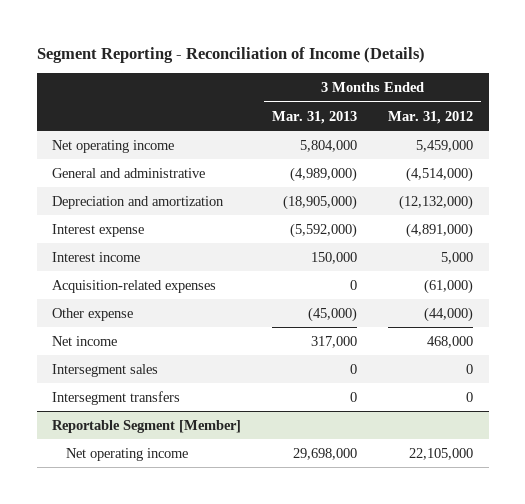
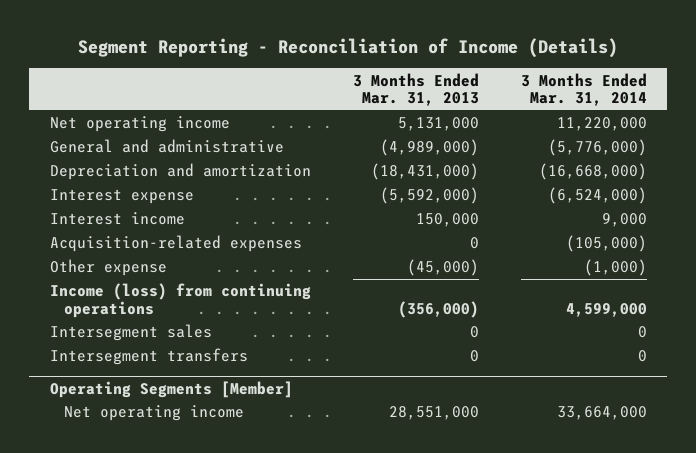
- | 3 Months Ended Mar. 31, 2013 | 3 Months Ended Mar. 31, 2012
+ | 3 Months Ended Mar. 31, 2013 | 3 Months Ended Mar. 31, 2014
- Net operating income | 5,804,000 | 5,459,000
+ Net operating income | 5,131,000 | 11,220,000
- Depreciation and amortization | (18,905,000) | (12,132,000)
+ Depreciation and amortization | (18,431,000) | (16,668,000)
- Net income | 317,000 | 468,000
+ Income (loss) from continuing operations | (356,000) | 4,599,000
- Reportable Segment [Member]
- Net operating income | 29,698,000 | 22,105,000
+ Operating Segments [Member]
+ Net operating income | 28,551,000 | 33,664,000

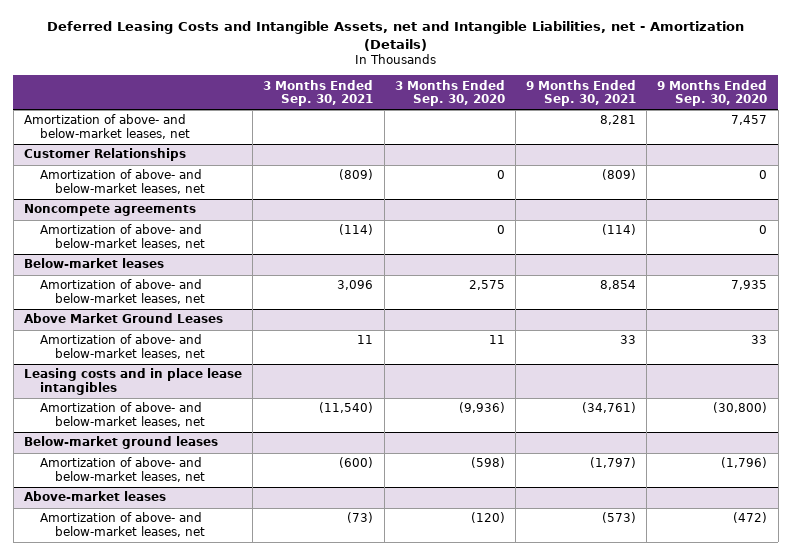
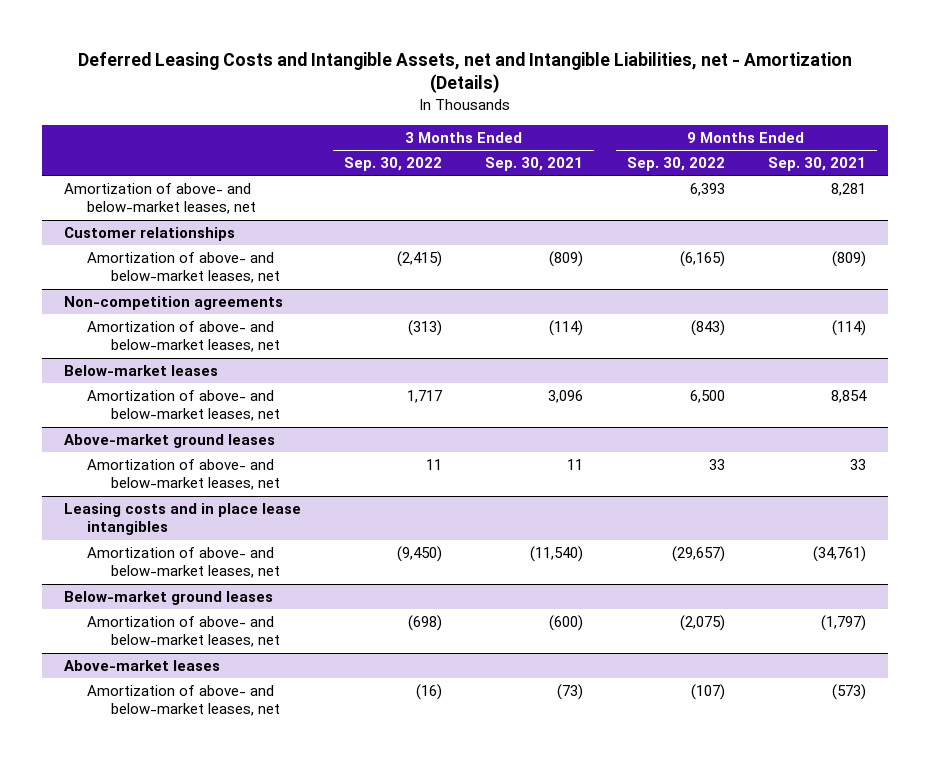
- | 3 Months Ended Sep. 30, 2021 | 3 Months Ended Sep. 30, 2020 | 9 Months Ended Sep. 30, 2021 | 9 Months Ended Sep. 30, 2020
+ | 3 Months Ended Sep. 30, 2022 | 3 Months Ended Sep. 30, 2021 | 9 Months Ended Sep. 30, 2022 | 9 Months Ended Sep. 30, 2021
- Customer Relationships
+ Customer relationships
- Noncompete agreements
+ Non-competition agreements
- Above Market Ground Leases
+ Above-market ground leases

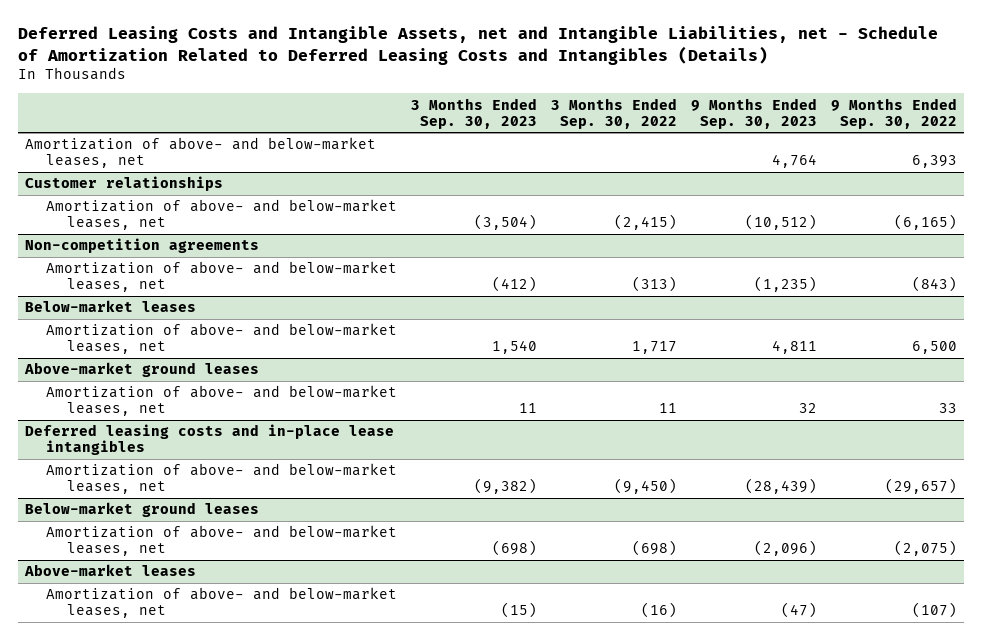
- Deferred Leasing Costs and Intangible Assets, net and Intangible Liabilities, net - Amortization (Details)
+ Deferred Leasing Costs and Intangible Assets, net and Intangible Liabilities, net - Schedule of Amortization Related to Deferred Leasing Costs and Intangibles (Details)
- | 3 Months Ended Sep. 30, 2022 | 3 Months Ended Sep. 30, 2021 | 9 Months Ended Sep. 30, 2022 | 9 Months Ended Sep. 30, 2021
+ | 3 Months Ended Sep. 30, 2023 | 3 Months Ended Sep. 30, 2022 | 9 Months Ended Sep. 30, 2023 | 9 Months Ended Sep. 30, 2022
- Leasing costs and in place lease intangibles
+ Deferred leasing costs and in-place lease intangibles

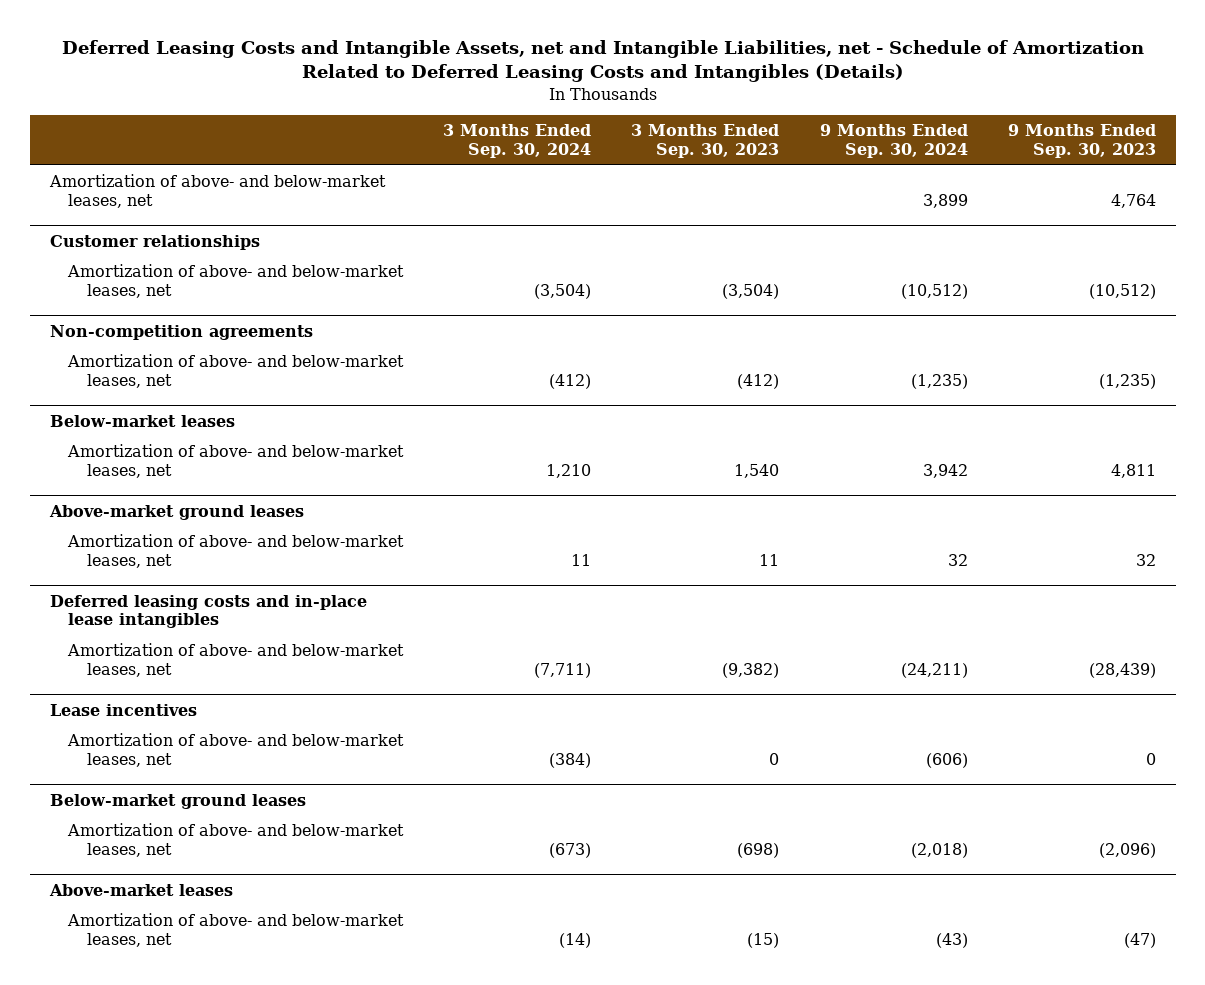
- | 3 Months Ended Sep. 30, 2023 | 3 Months Ended Sep. 30, 2022 | 9 Months Ended Sep. 30, 2023 | 9 Months Ended Sep. 30, 2022
+ | 3 Months Ended Sep. 30, 2024 | 3 Months Ended Sep. 30, 2023 | 9 Months Ended Sep. 30, 2024 | 9 Months Ended Sep. 30, 2023
+ Lease incentives
+ Amortization of above- and below-market leases, net | (384) | 0 | (606) | 0

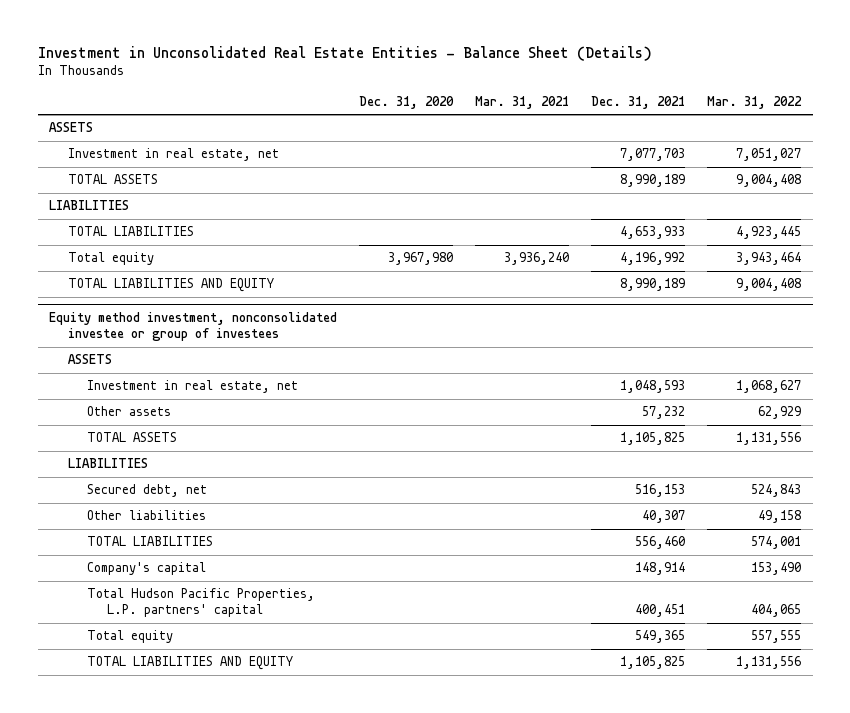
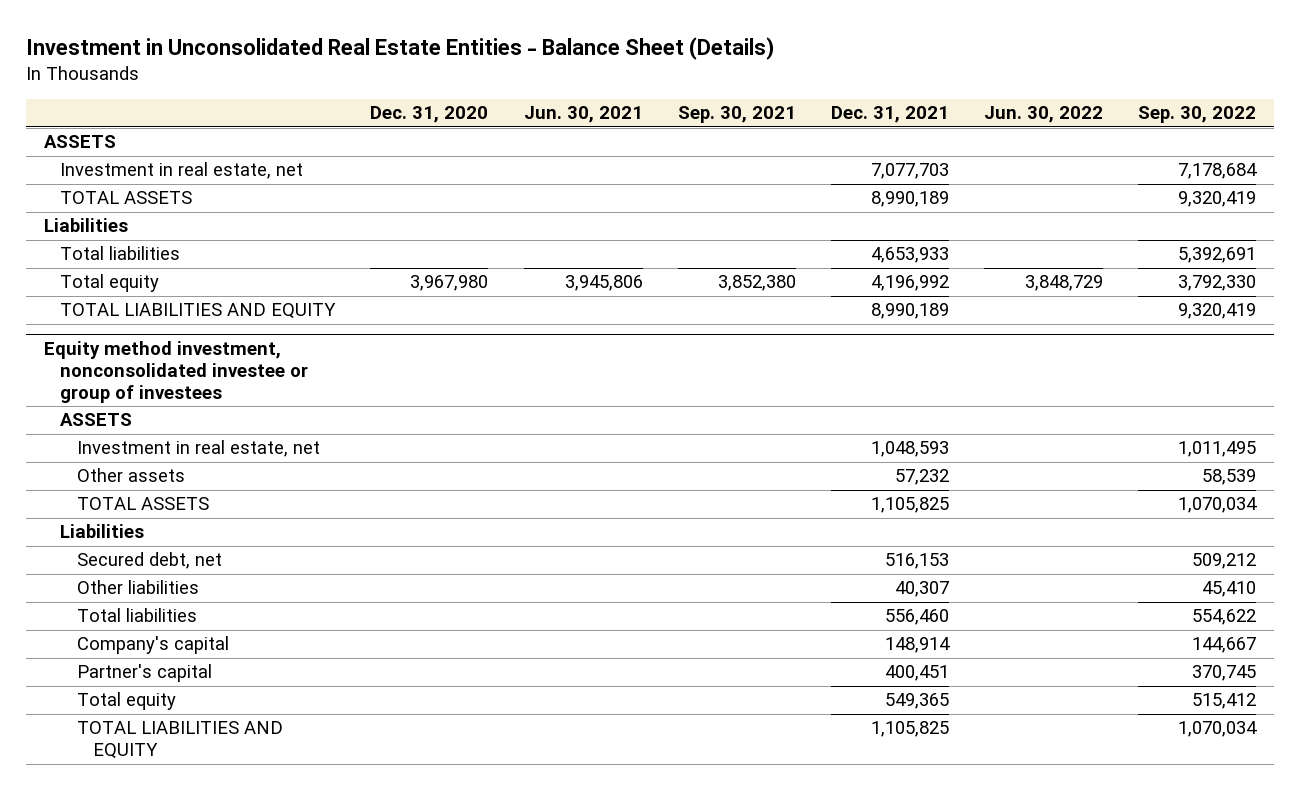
- | Dec. 31, 2020 | Mar. 31, 2021 | Dec. 31, 2021 | Mar. 31, 2022
+ | Dec. 31, 2020 | Jun. 30, 2021 | Sep. 30, 2021 | Dec. 31, 2021 | Jun. 30, 2022 | Sep. 30, 2022
- LIABILITIES
- TOTAL LIABILITIES | | | 4,653,933 | 4,923,445
+ Liabilities
+ Total liabilities | | | | 4,653,933 | | 5,392,691
@ Equity method investment, nonconsolidated investee or group of investees
- LIABILITIES
+ Liabilities
- TOTAL LIABILITIES | | | 556,460 | 574,001
+ Total liabilities | | | | 556,460 | | 554,622
- Total Hudson Pacific Properties, L.P. partners' capital | | | 400,451 | 404,065
+ Partner's capital | | | | 400,451 | | 370,745

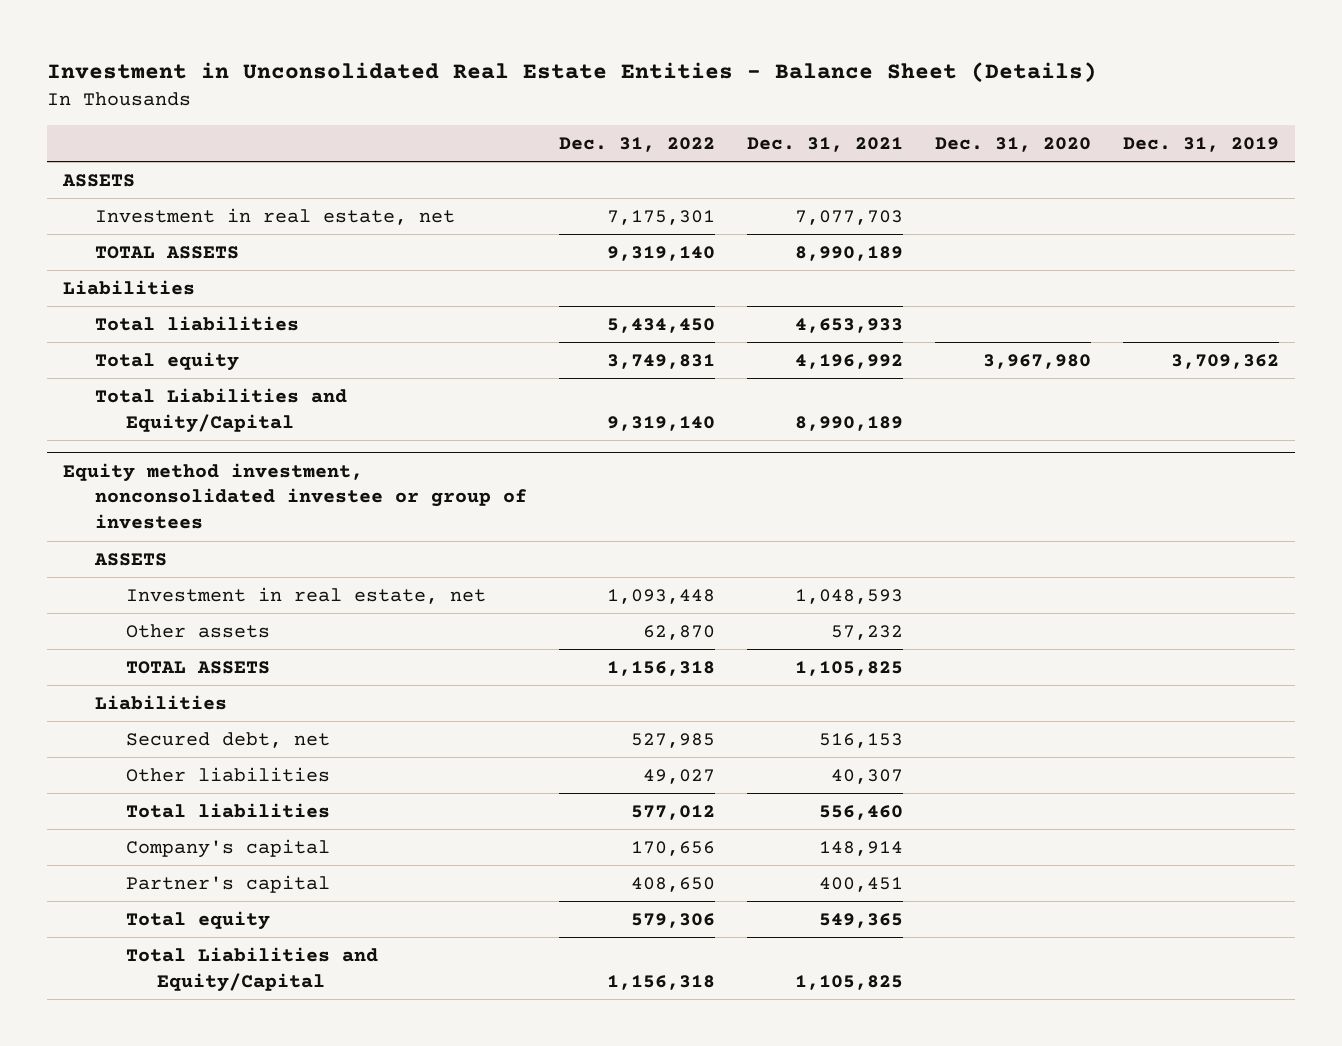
- | Dec. 31, 2020 | Jun. 30, 2021 | Sep. 30, 2021 | Dec. 31, 2021 | Jun. 30, 2022 | Sep. 30, 2022
+ | Dec. 31, 2022 | Dec. 31, 2021 | Dec. 31, 2020 | Dec. 31, 2019
- TOTAL LIABILITIES AND EQUITY | | | | 8,990,189 | | 9,320,419
+ Total Liabilities and Equity/Capital | 9,319,140 | 8,990,189 | |
@ Equity method investment, nonconsolidated investee or group of investees
- TOTAL LIABILITIES AND EQUITY | | | | 1,105,825 | | 1,070,034
+ Total Liabilities and Equity/Capital | 1,156,318 | 1,105,825 | |

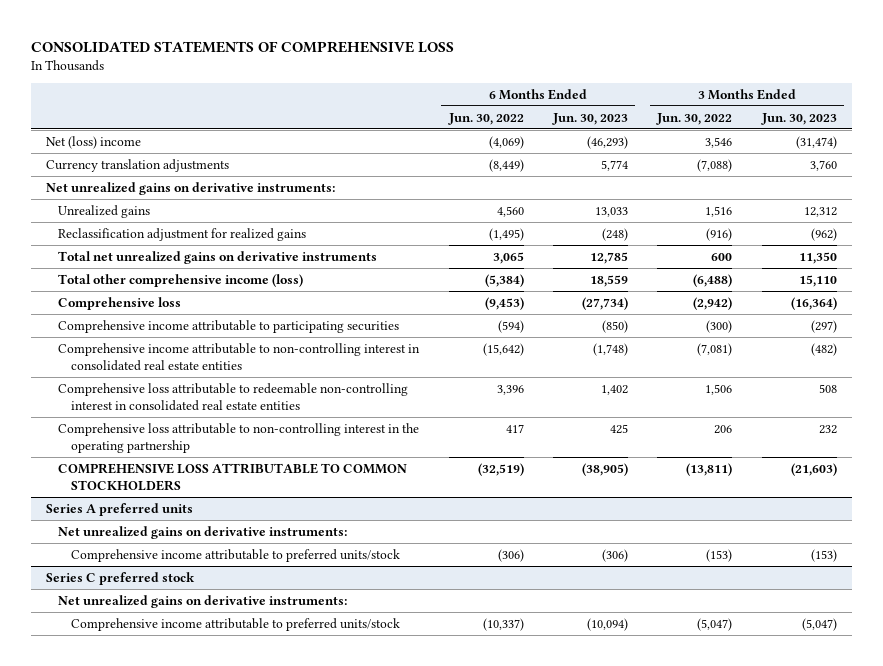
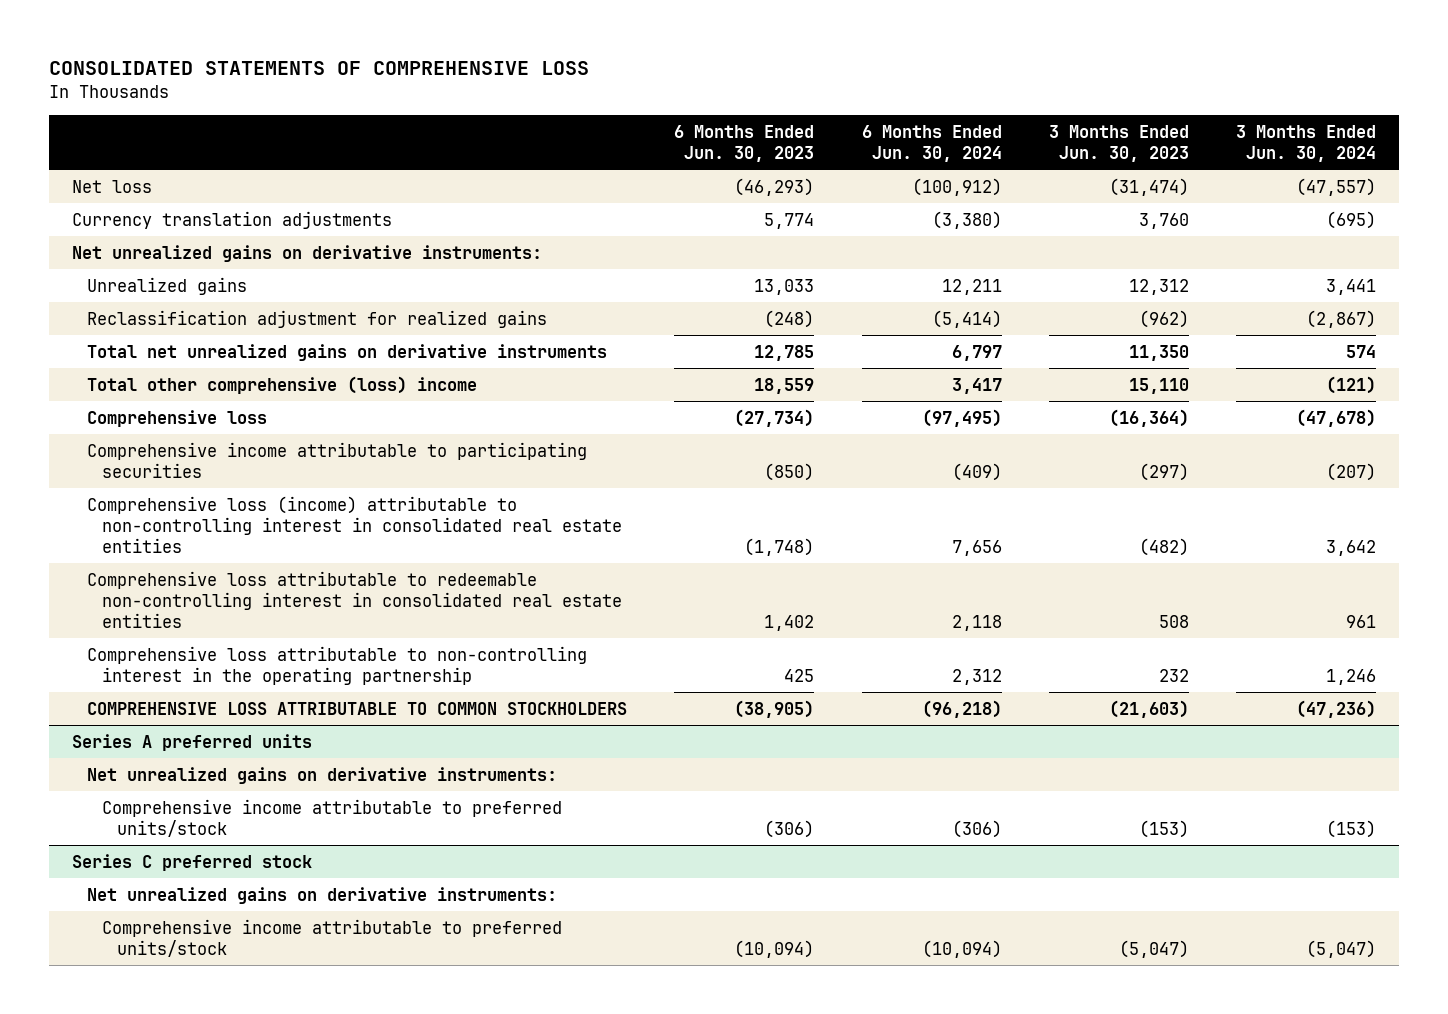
- | 6 Months Ended Jun. 30, 2022 | 6 Months Ended Jun. 30, 2023 | 3 Months Ended Jun. 30, 2022 | 3 Months Ended Jun. 30, 2023
+ | 6 Months Ended Jun. 30, 2023 | 6 Months Ended Jun. 30, 2024 | 3 Months Ended Jun. 30, 2023 | 3 Months Ended Jun. 30, 2024
- Net (loss) income | (4,069) | (46,293) | 3,546 | (31,474)
+ Net loss | (46,293) | (100,912) | (31,474) | (47,557)
- Total other comprehensive income (loss) | (5,384) | 18,559 | (6,488) | 15,110
+ Total other comprehensive (loss) income | 18,559 | 3,417 | 15,110 | (121)
- Comprehensive income attributable to non-controlling interest in consolidated real estate entities | (15,642) | (1,748) | (7,081) | (482)
+ Comprehensive loss (income) attributable to non-controlling interest in consolidated real estate entities | (1,748) | 7,656 | (482) | 3,642

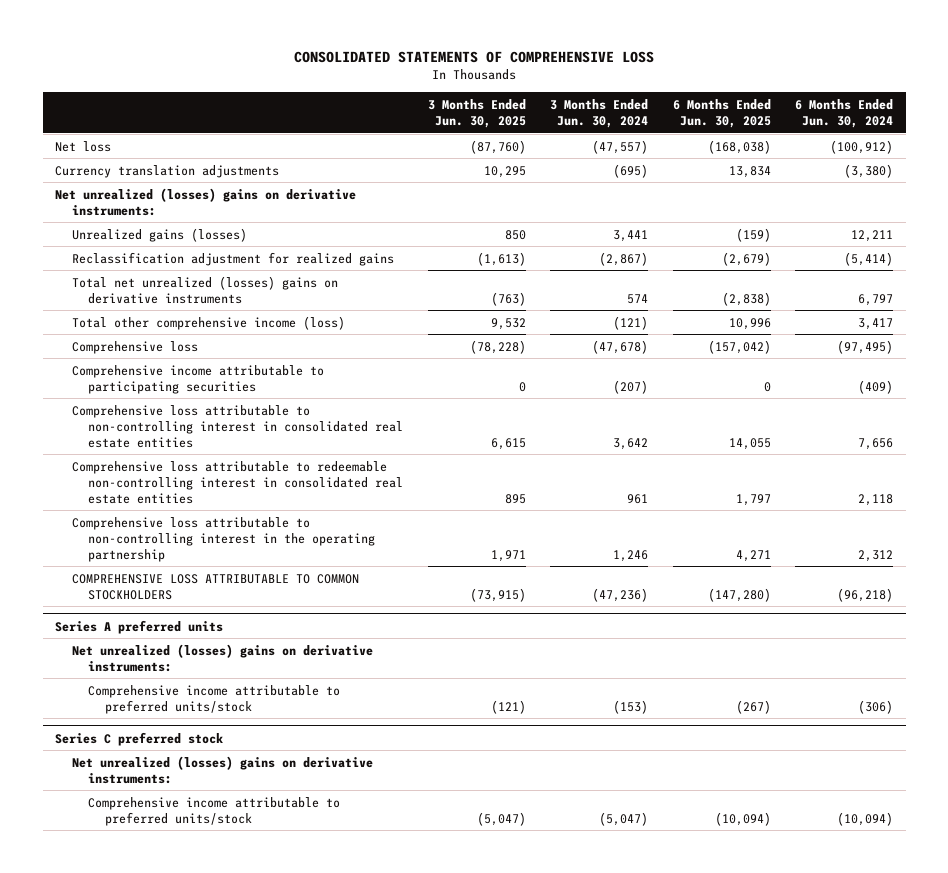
- | 6 Months Ended Jun. 30, 2023 | 6 Months Ended Jun. 30, 2024 | 3 Months Ended Jun. 30, 2023 | 3 Months Ended Jun. 30, 2024
+ | 3 Months Ended Jun. 30, 2025 | 3 Months Ended Jun. 30, 2024 | 6 Months Ended Jun. 30, 2025 | 6 Months Ended Jun. 30, 2024
- Net unrealized gains on derivative instruments:
- Unrealized gains | 13,033 | 12,211 | 12,312 | 3,441
+ Net unrealized (losses) gains on derivative instruments:
+ Unrealized gains (losses) | 850 | 3,441 | (159) | 12,211
- Total net unrealized gains on derivative instruments | 12,785 | 6,797 | 11,350 | 574
- Total other comprehensive (loss) income | 18,559 | 3,417 | 15,110 | (121)
+ Total net unrealized (losses) gains on derivative instruments | (763) | 574 | (2,838) | 6,797
+ Total other comprehensive income (loss) | 9,532 | (121) | 10,996 | 3,417
- Comprehensive loss (income) attributable to non-controlling interest in consolidated real estate entities | (1,748) | 7,656 | (482) | 3,642
+ Comprehensive loss attributable to non-controlling interest in consolidated real estate entities | 6,615 | 3,642 | 14,055 | 7,656
@ Series A preferred units
- Net unrealized gains on derivative instruments:
+ Net unrealized (losses) gains on derivative instruments:
@ Series C preferred stock
- Net unrealized gains on derivative instruments:
+ Net unrealized (losses) gains on derivative instruments:

